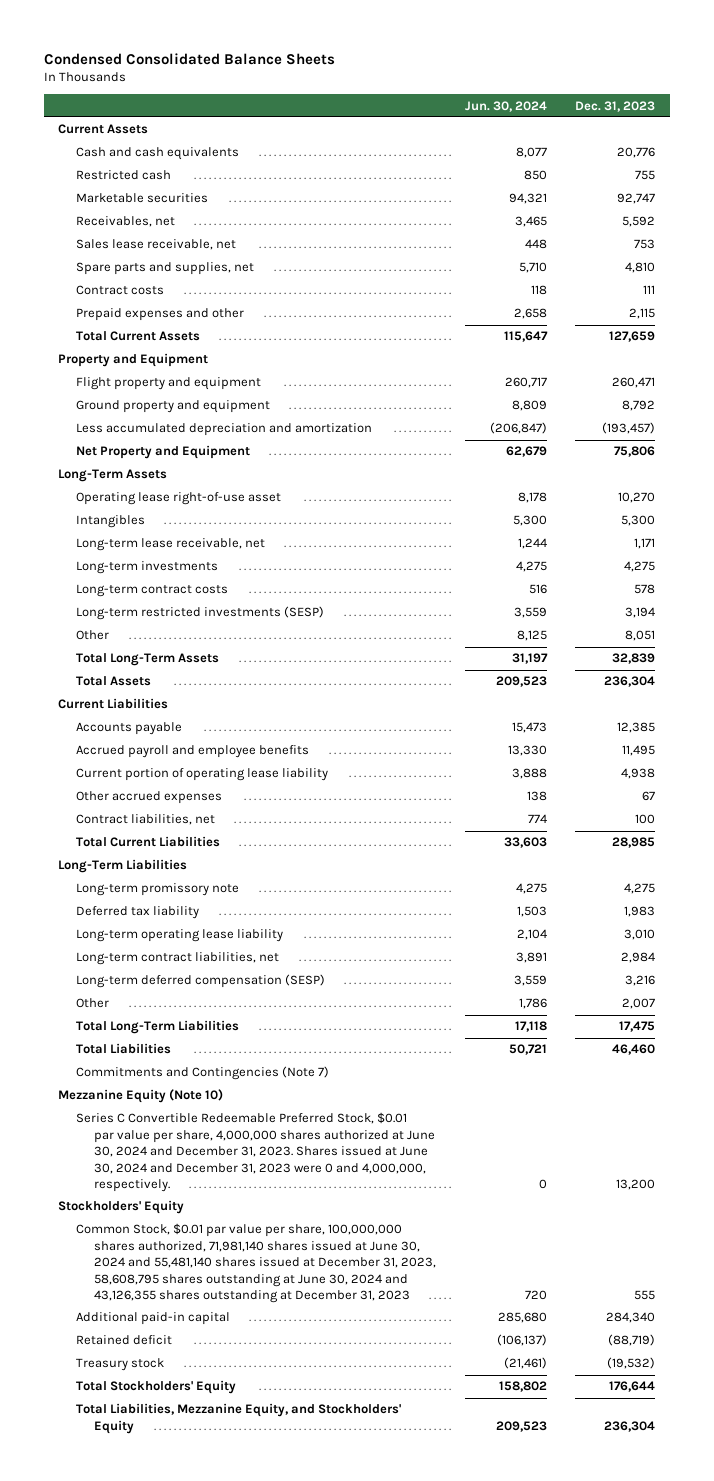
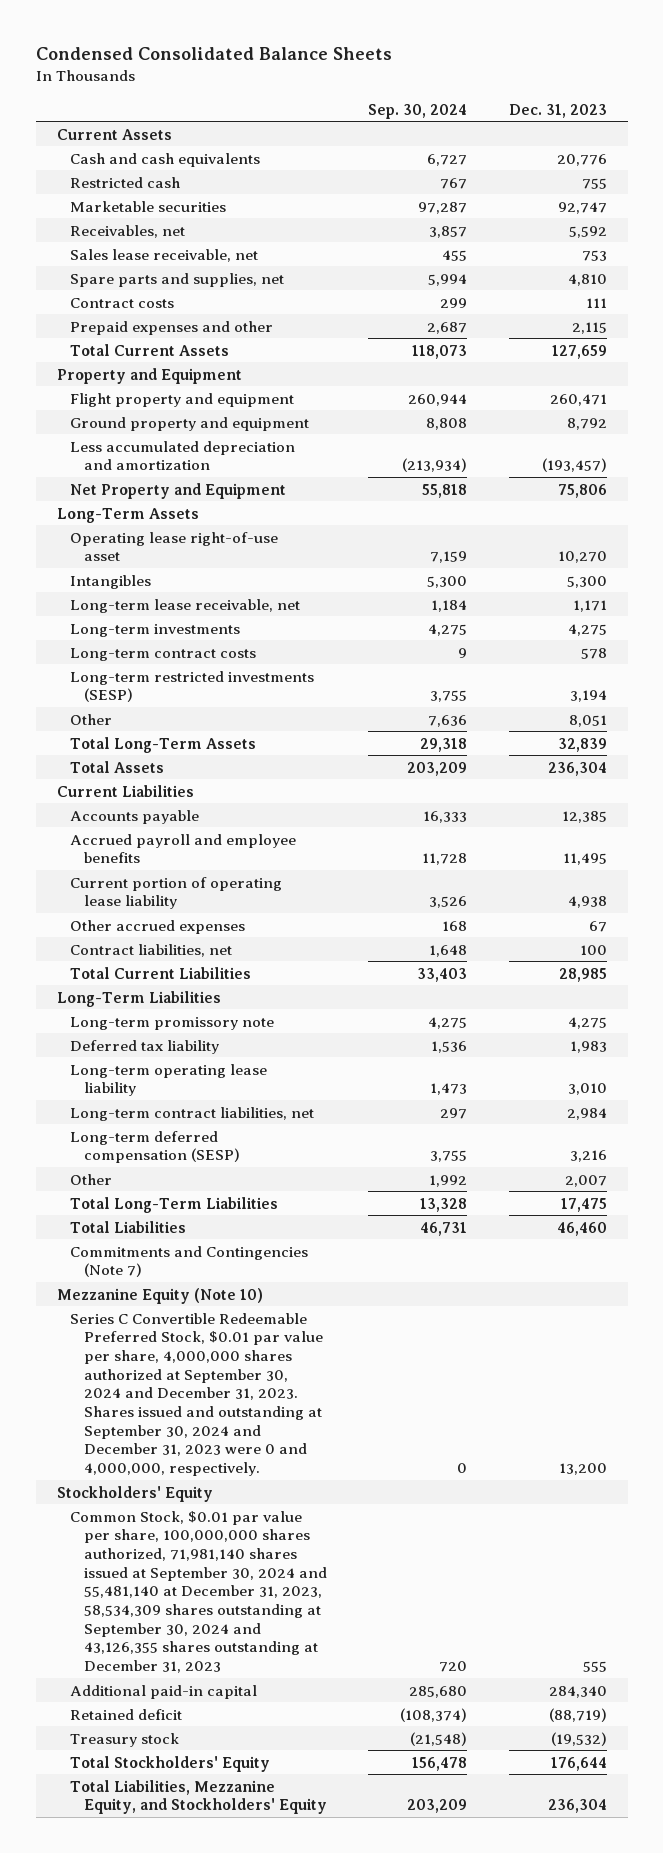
- | Jun. 30, 2024 | Dec. 31, 2023
+ | Sep. 30, 2024 | Dec. 31, 2023
- Series C Convertible Redeemable Preferred Stock, $0.01 par value per share, 4,000,000 shares authorized at June 30, 2024 and December 31, 2023. Shares issued at June 30, 2024 and December 31, 2023 were 0 and 4,000,000, respectively. | 0 | 13,200
+ Series C Convertible Redeemable Preferred Stock, $0.01 par value per share, 4,000,000 shares authorized at September 30, 2024 and December 31, 2023. Shares issued and outstanding at September 30, 2024 and December 31, 2023 were 0 and 4,000,000, respectively. | 0 | 13,200
- Common Stock, $0.01 par value per share, 100,000,000 shares authorized, 71,981,140 shares issued at June 30, 2024 and 55,481,140 shares issued at December 31, 2023, 58,608,795 shares outstanding at June 30, 2024 and 43,126,355 shares outstanding at December 31, 2023 | 720 | 555
+ Common Stock, $0.01 par value per share, 100,000,000 shares authorized, 71,981,140 shares issued at September 30, 2024 and 55,481,140 at December 31, 2023, 58,534,309 shares outstanding at September 30, 2024 and 43,126,355 shares outstanding at December 31, 2023 | 720 | 555

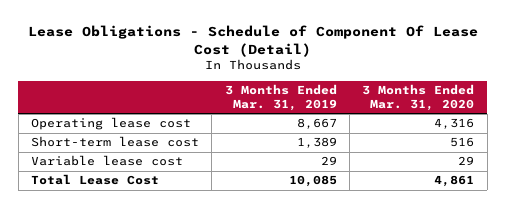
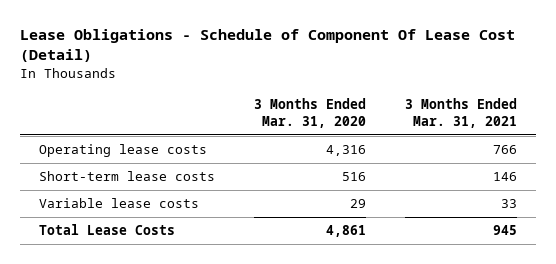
- | 3 Months Ended Mar. 31, 2019 | 3 Months Ended Mar. 31, 2020
+ | 3 Months Ended Mar. 31, 2020 | 3 Months Ended Mar. 31, 2021
- Operating lease cost | 8,667 | 4,316
- Short-term lease cost | 1,389 | 516
- Variable lease cost | 29 | 29
- Total Lease Cost | 10,085 | 4,861
+ Operating lease costs | 4,316 | 766
+ Short-term lease costs | 516 | 146
+ Variable lease costs | 29 | 33
+ Total Lease Costs | 4,861 | 945

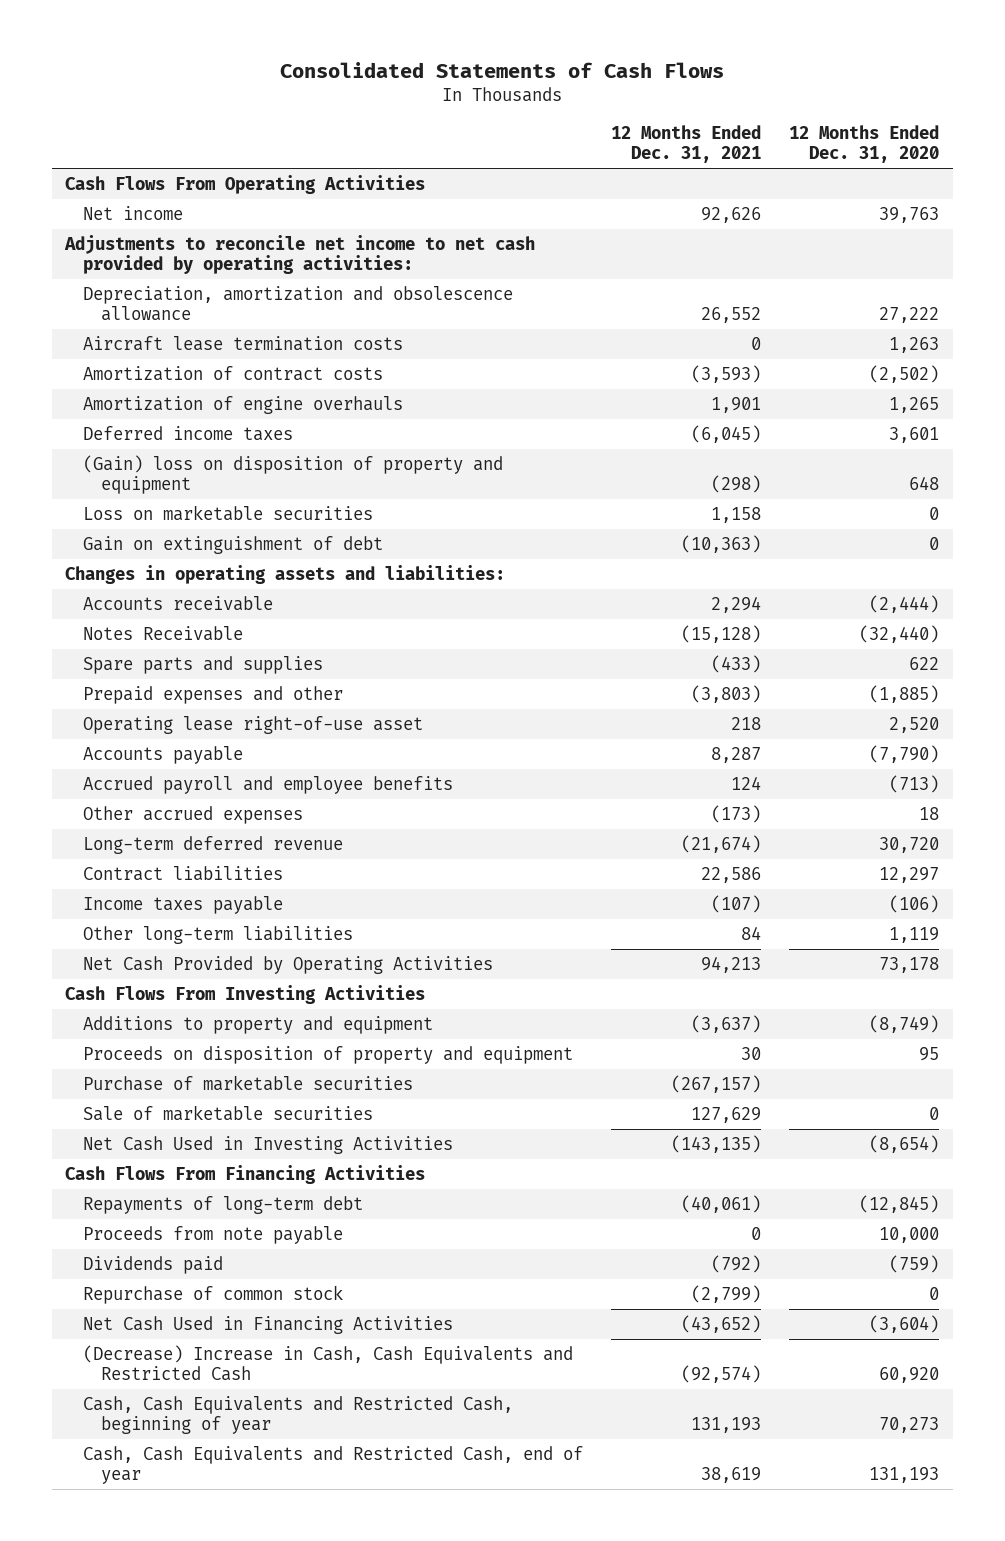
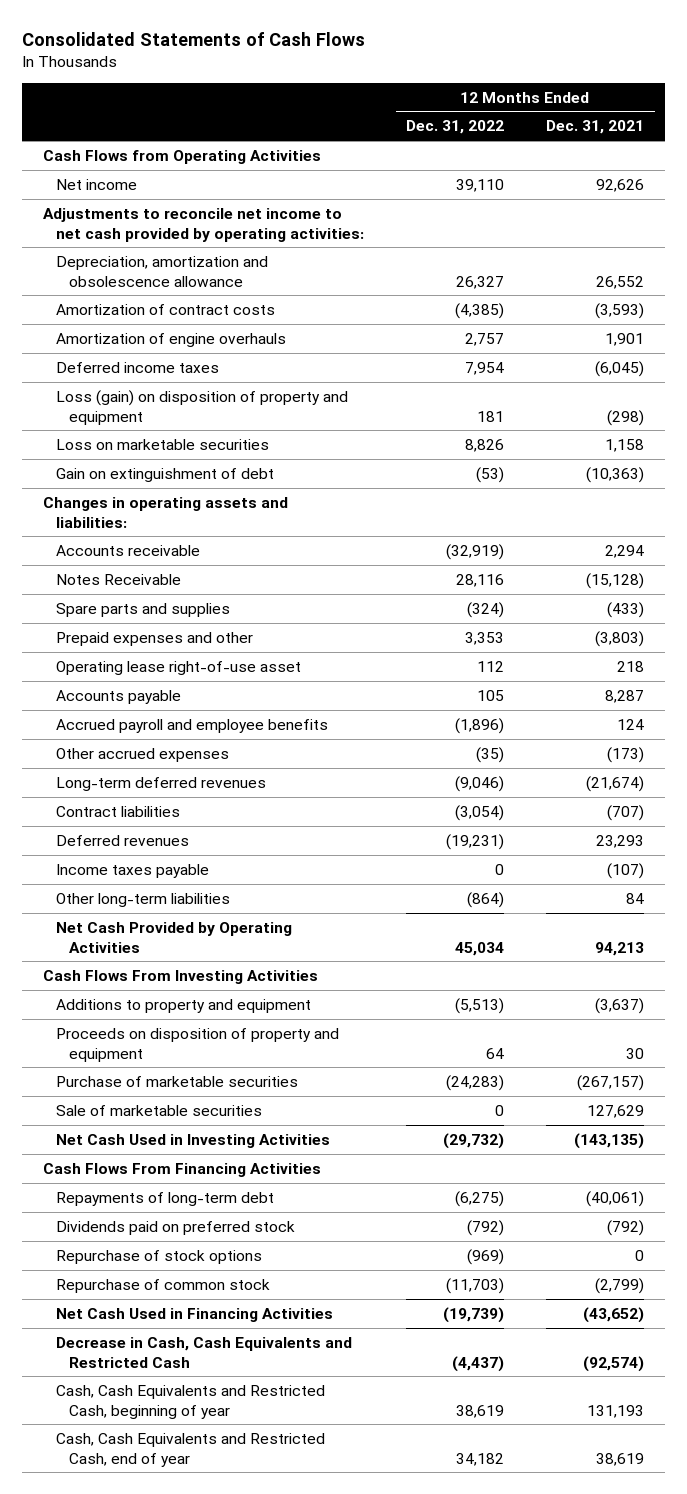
- | 12 Months Ended Dec. 31, 2021 | 12 Months Ended Dec. 31, 2020
+ | 12 Months Ended Dec. 31, 2022 | 12 Months Ended Dec. 31, 2021
- Cash Flows From Operating Activities
+ Cash Flows from Operating Activities
- Aircraft lease termination costs | 0 | 1,263
- (Gain) loss on disposition of property and equipment | (298) | 648
+ Loss (gain) on disposition of property and equipment | 181 | (298)
- Long-term deferred revenue | (21,674) | 30,720
- Contract liabilities | 22,586 | 12,297
+ Long-term deferred revenues | (9,046) | (21,674)
+ Contract liabilities | (3,054) | (707)
+ Deferred revenues | (19,231) | 23,293
- Proceeds from note payable | 0 | 10,000
- Dividends paid | (792) | (759)
+ Dividends paid on preferred stock | (792) | (792)
+ Repurchase of stock options | (969) | 0
- (Decrease) Increase in Cash, Cash Equivalents and Restricted Cash | (92,574) | 60,920
+ Decrease in Cash, Cash Equivalents and Restricted Cash | (4,437) | (92,574)

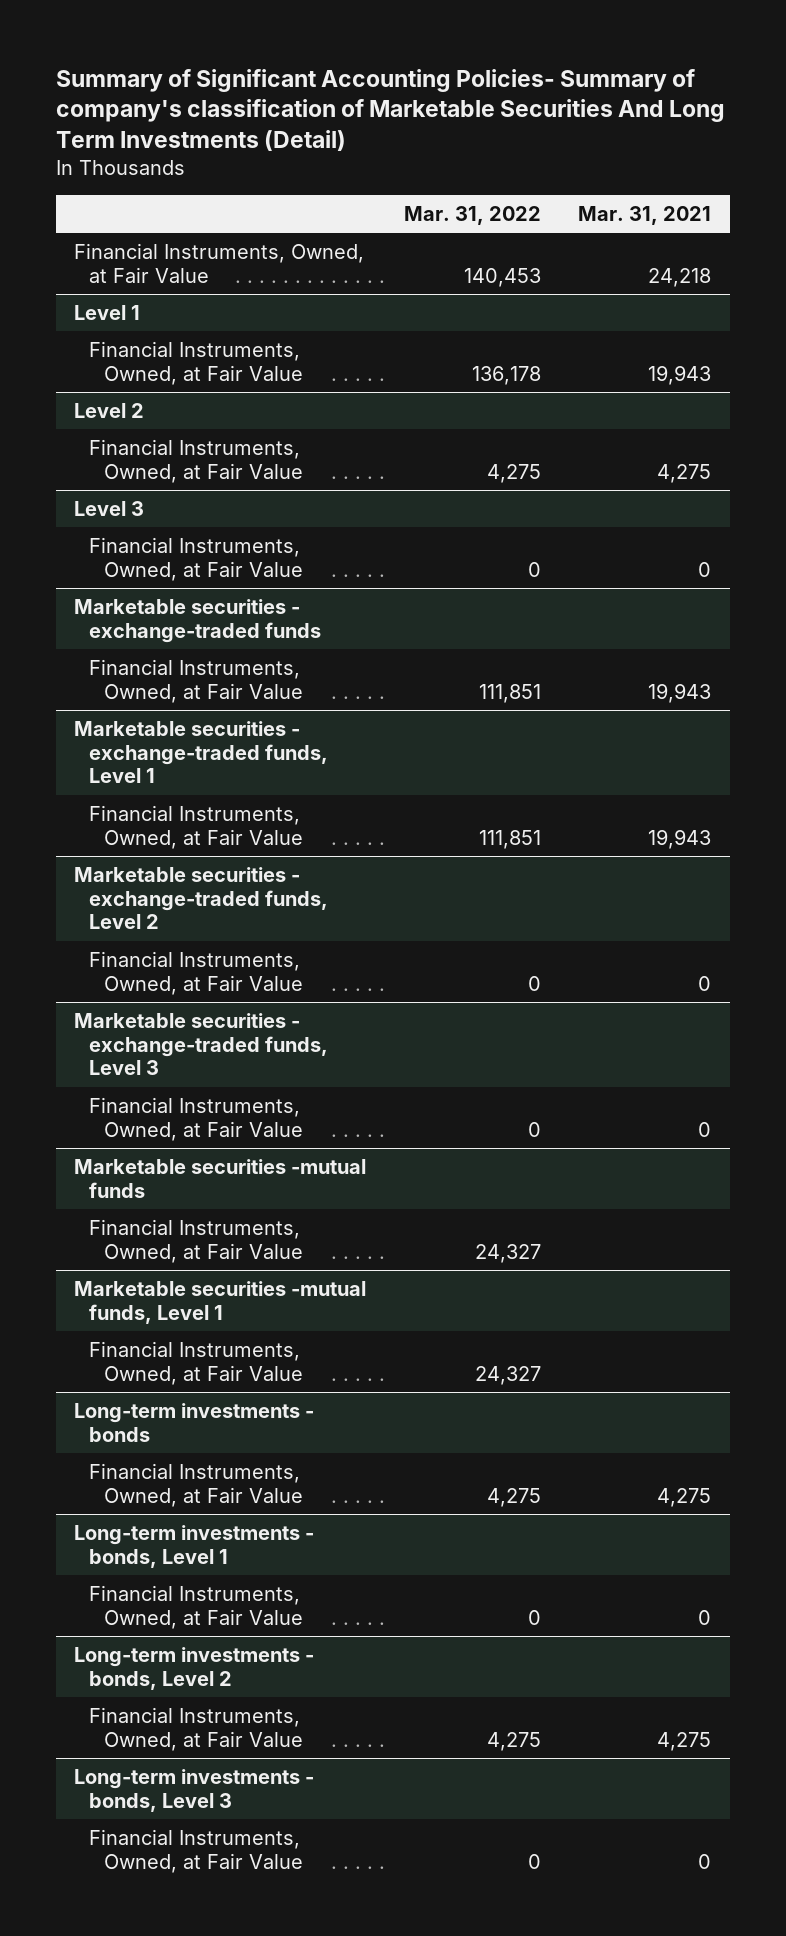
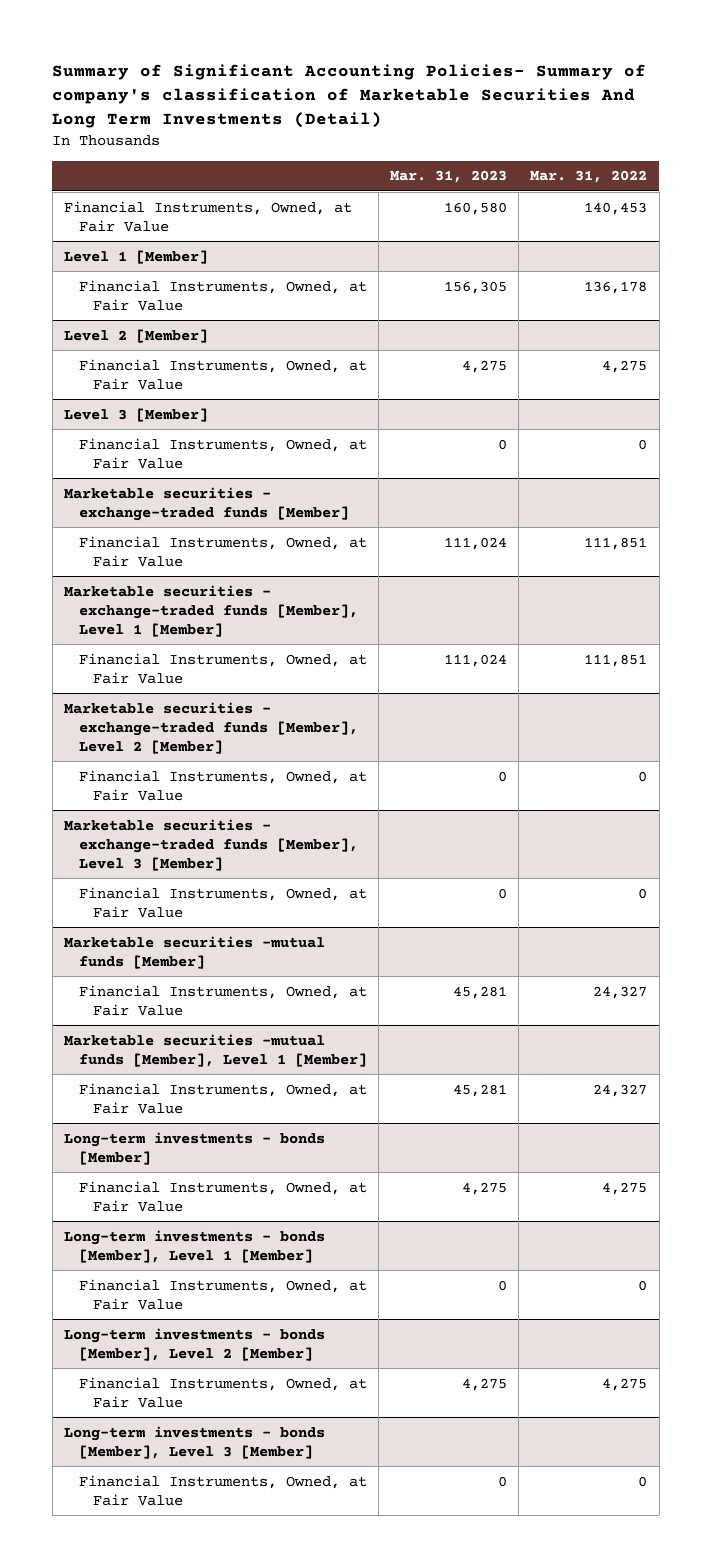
- | Mar. 31, 2022 | Mar. 31, 2021
+ | Mar. 31, 2023 | Mar. 31, 2022
- Level 1
+ Level 1 [Member]
- Level 2
+ Level 2 [Member]
- Level 3
+ Level 3 [Member]
- Marketable securities - exchange-traded funds
+ Marketable securities - exchange-traded funds [Member]
- Marketable securities - exchange-traded funds, Level 1
+ Marketable securities - exchange-traded funds [Member], Level 1 [Member]
- Marketable securities - exchange-traded funds, Level 2
+ Marketable securities - exchange-traded funds [Member], Level 2 [Member]
- Marketable securities - exchange-traded funds, Level 3
+ Marketable securities - exchange-traded funds [Member], Level 3 [Member]
- Marketable securities -mutual funds
+ Marketable securities -mutual funds [Member]
- Marketable securities -mutual funds, Level 1
+ Marketable securities -mutual funds [Member], Level 1 [Member]
- Long-term investments - bonds
+ Long-term investments - bonds [Member]
- Long-term investments - bonds, Level 1
+ Long-term investments - bonds [Member], Level 1 [Member]
- Long-term investments - bonds, Level 2
+ Long-term investments - bonds [Member], Level 2 [Member]
- Long-term investments - bonds, Level 3
+ Long-term investments - bonds [Member], Level 3 [Member]

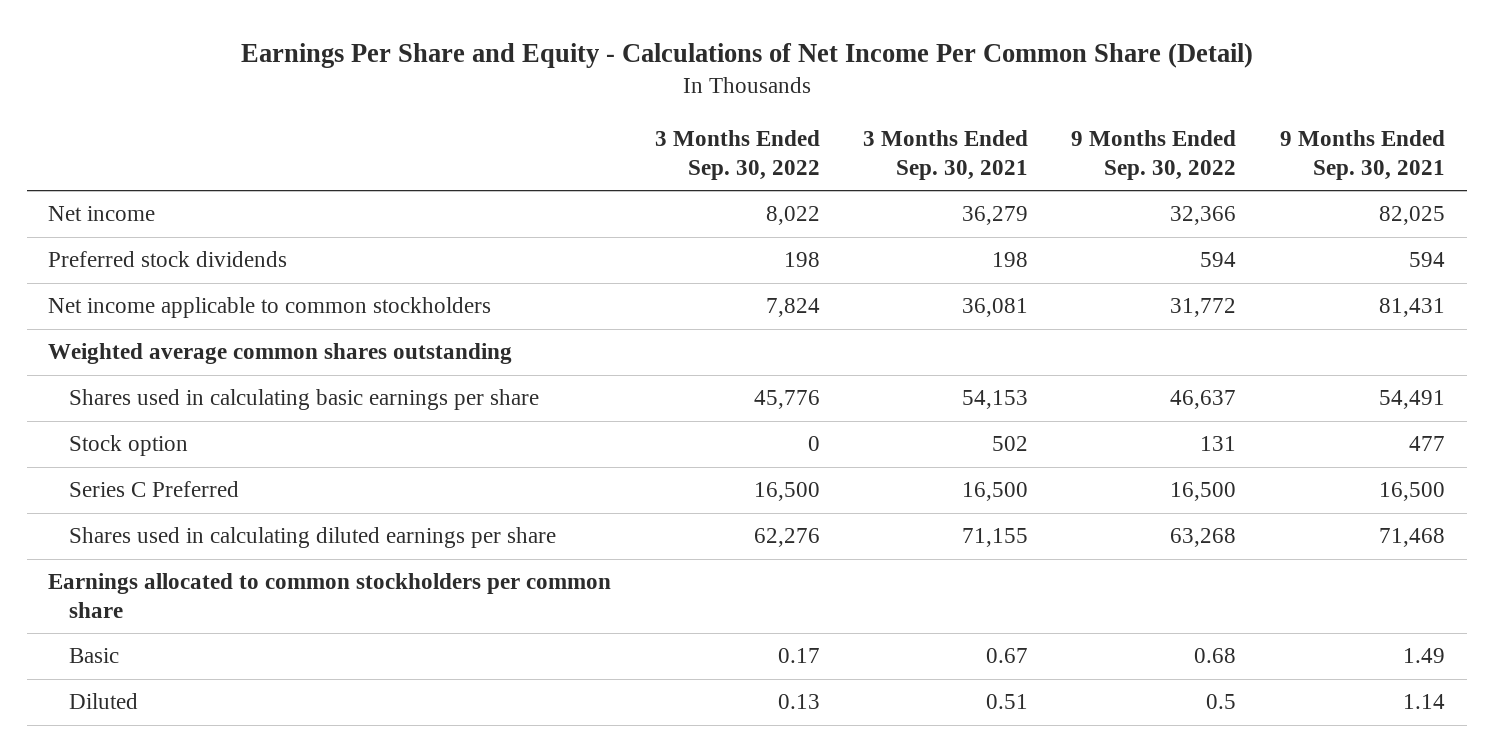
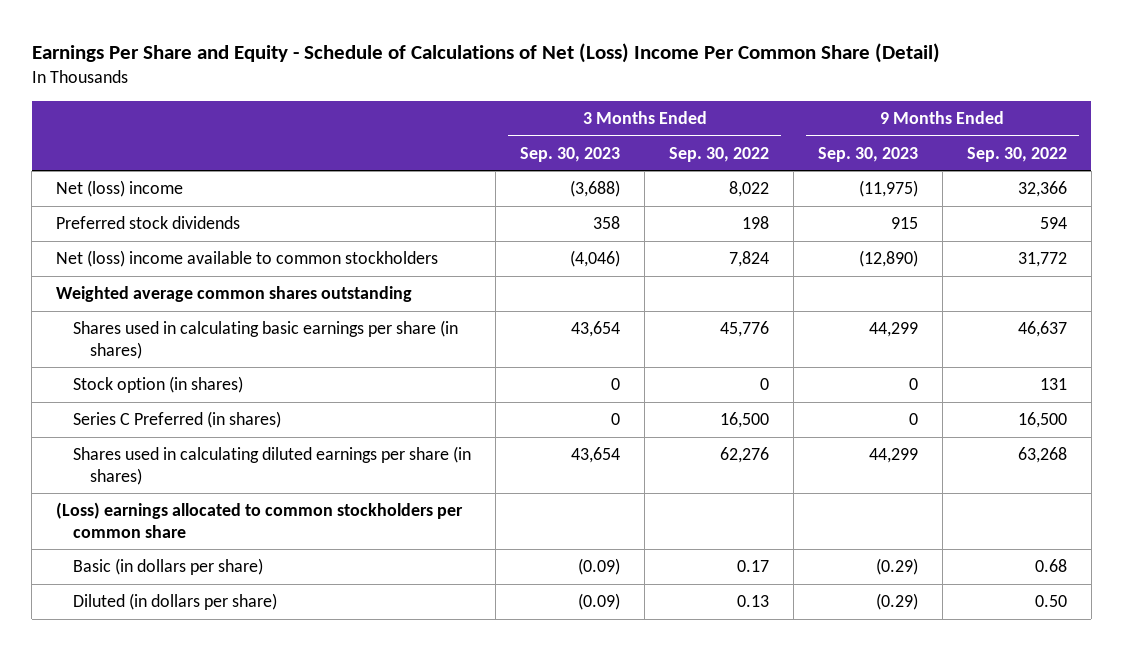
- Earnings Per Share and Equity - Calculations of Net Income Per Common Share (Detail)
+ Earnings Per Share and Equity - Schedule of Calculations of Net (Loss) Income Per Common Share (Detail)
- | 3 Months Ended Sep. 30, 2022 | 3 Months Ended Sep. 30, 2021 | 9 Months Ended Sep. 30, 2022 | 9 Months Ended Sep. 30, 2021
+ | 3 Months Ended Sep. 30, 2023 | 3 Months Ended Sep. 30, 2022 | 9 Months Ended Sep. 30, 2023 | 9 Months Ended Sep. 30, 2022
- Net income | 8,022 | 36,279 | 32,366 | 82,025
+ Net (loss) income | (3,688) | 8,022 | (11,975) | 32,366
- Net income applicable to common stockholders | 7,824 | 36,081 | 31,772 | 81,431
+ Net (loss) income available to common stockholders | (4,046) | 7,824 | (12,890) | 31,772
- Shares used in calculating basic earnings per share | 45,776 | 54,153 | 46,637 | 54,491
- Stock option | 0 | 502 | 131 | 477
- Series C Preferred | 16,500 | 16,500 | 16,500 | 16,500
- Shares used in calculating diluted earnings per share | 62,276 | 71,155 | 63,268 | 71,468
- Earnings allocated to common stockholders per common share
- Basic | 0.17 | 0.67 | 0.68 | 1.49
- Diluted | 0.13 | 0.51 | 0.5 | 1.14
+ Shares used in calculating basic earnings per share (in shares) | 43,654 | 45,776 | 44,299 | 46,637
+ Stock option (in shares) | 0 | 0 | 0 | 131
+ Series C Preferred (in shares) | 0 | 16,500 | 0 | 16,500
+ Shares used in calculating diluted earnings per share (in shares) | 43,654 | 62,276 | 44,299 | 63,268
+ (Loss) earnings allocated to common stockholders per common share
+ Basic (in dollars per share) | (0.09) | 0.17 | (0.29) | 0.68
+ Diluted (in dollars per share) | (0.09) | 0.13 | (0.29) | 0.50

